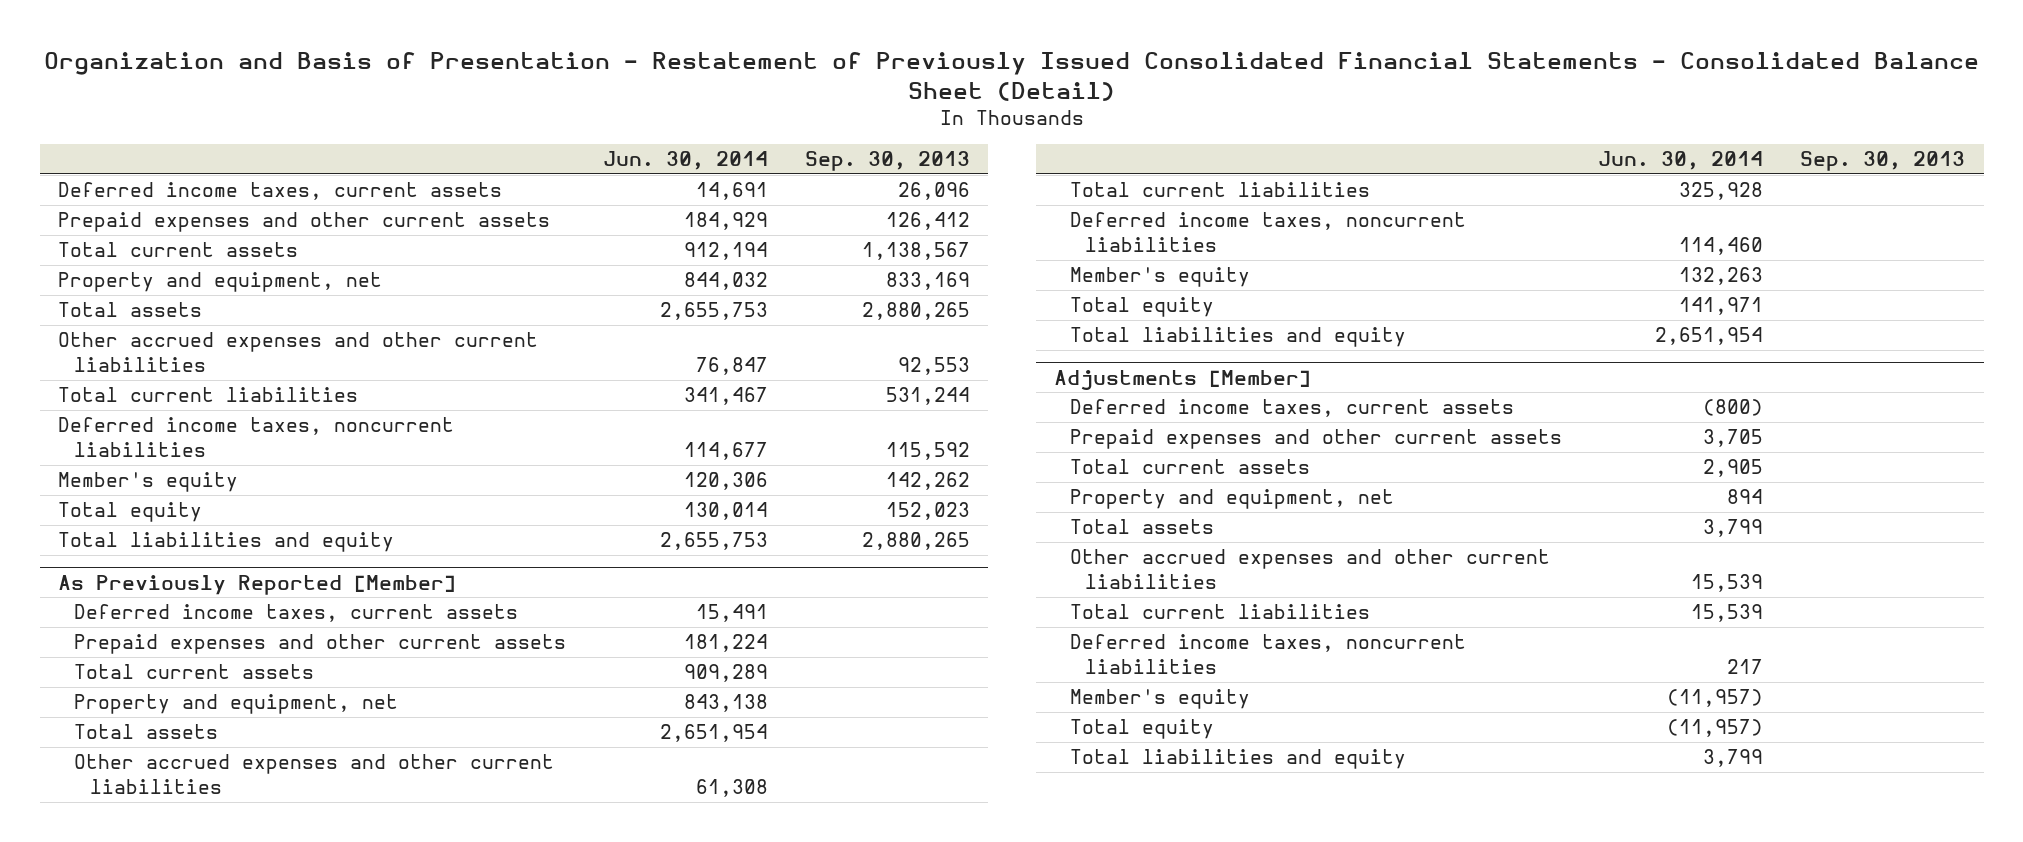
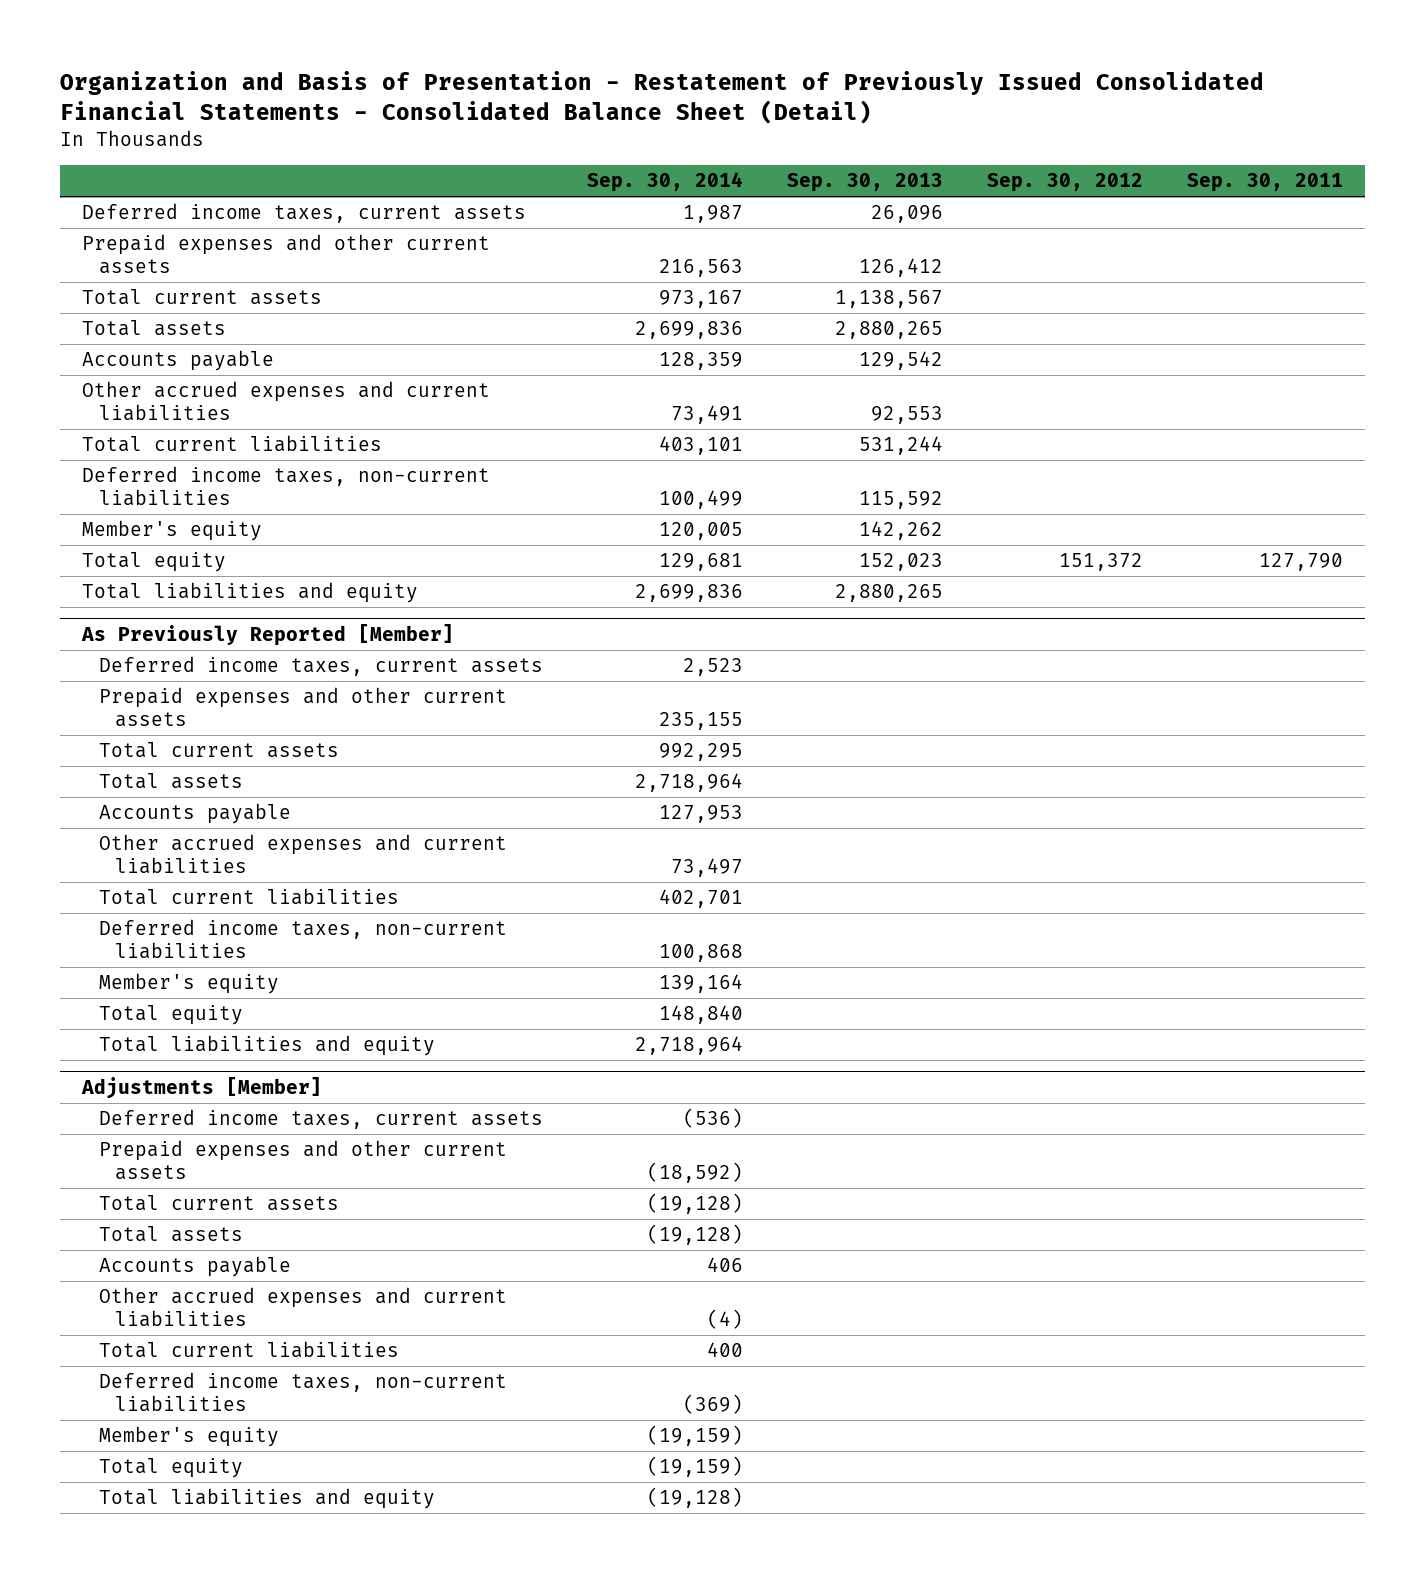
- | Jun. 30, 2014 | Sep. 30, 2013
+ | Sep. 30, 2014 | Sep. 30, 2013 | Sep. 30, 2012 | Sep. 30, 2011
- Property and equipment, net | 844,032 | 833,169
- Other accrued expenses and other current liabilities | 76,847 | 92,553
+ Accounts payable | 128,359 | 129,542 | |
+ Other accrued expenses and current liabilities | 73,491 | 92,553 | |
- Deferred income taxes, noncurrent liabilities | 114,677 | 115,592
+ Deferred income taxes, non-current liabilities | 100,499 | 115,592 | |
@ As Previously Reported [Member]
- Property and equipment, net | 843,138 |
- Other accrued expenses and other current liabilities | 61,308 |
+ Accounts payable | 127,953 | | |
+ Other accrued expenses and current liabilities | 73,497 | | |
- Deferred income taxes, noncurrent liabilities | 114,460 |
+ Deferred income taxes, non-current liabilities | 100,868 | | |
@ Adjustments [Member]
- Property and equipment, net | 894 |
- Other accrued expenses and other current liabilities | 15,539 |
+ Accounts payable | 406 | | |
+ Other accrued expenses and current liabilities | (4) | | |
- Deferred income taxes, noncurrent liabilities | 217 |
+ Deferred income taxes, non-current liabilities | (369) | | |

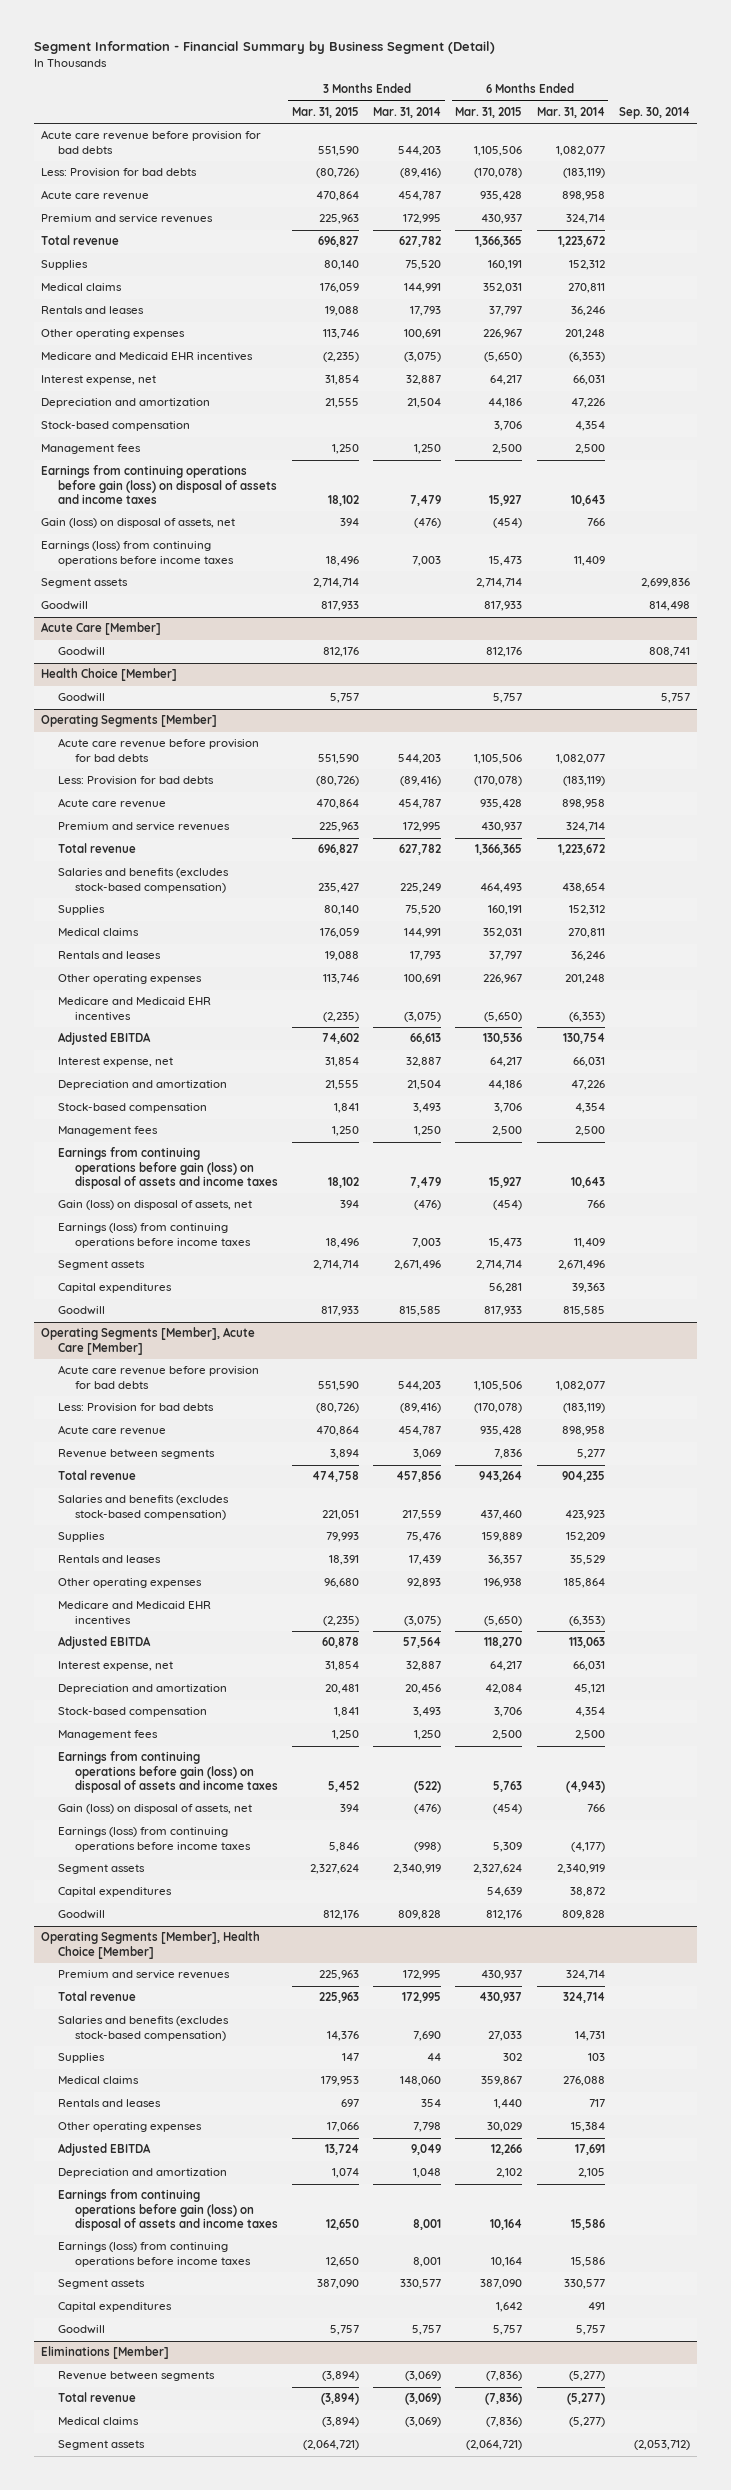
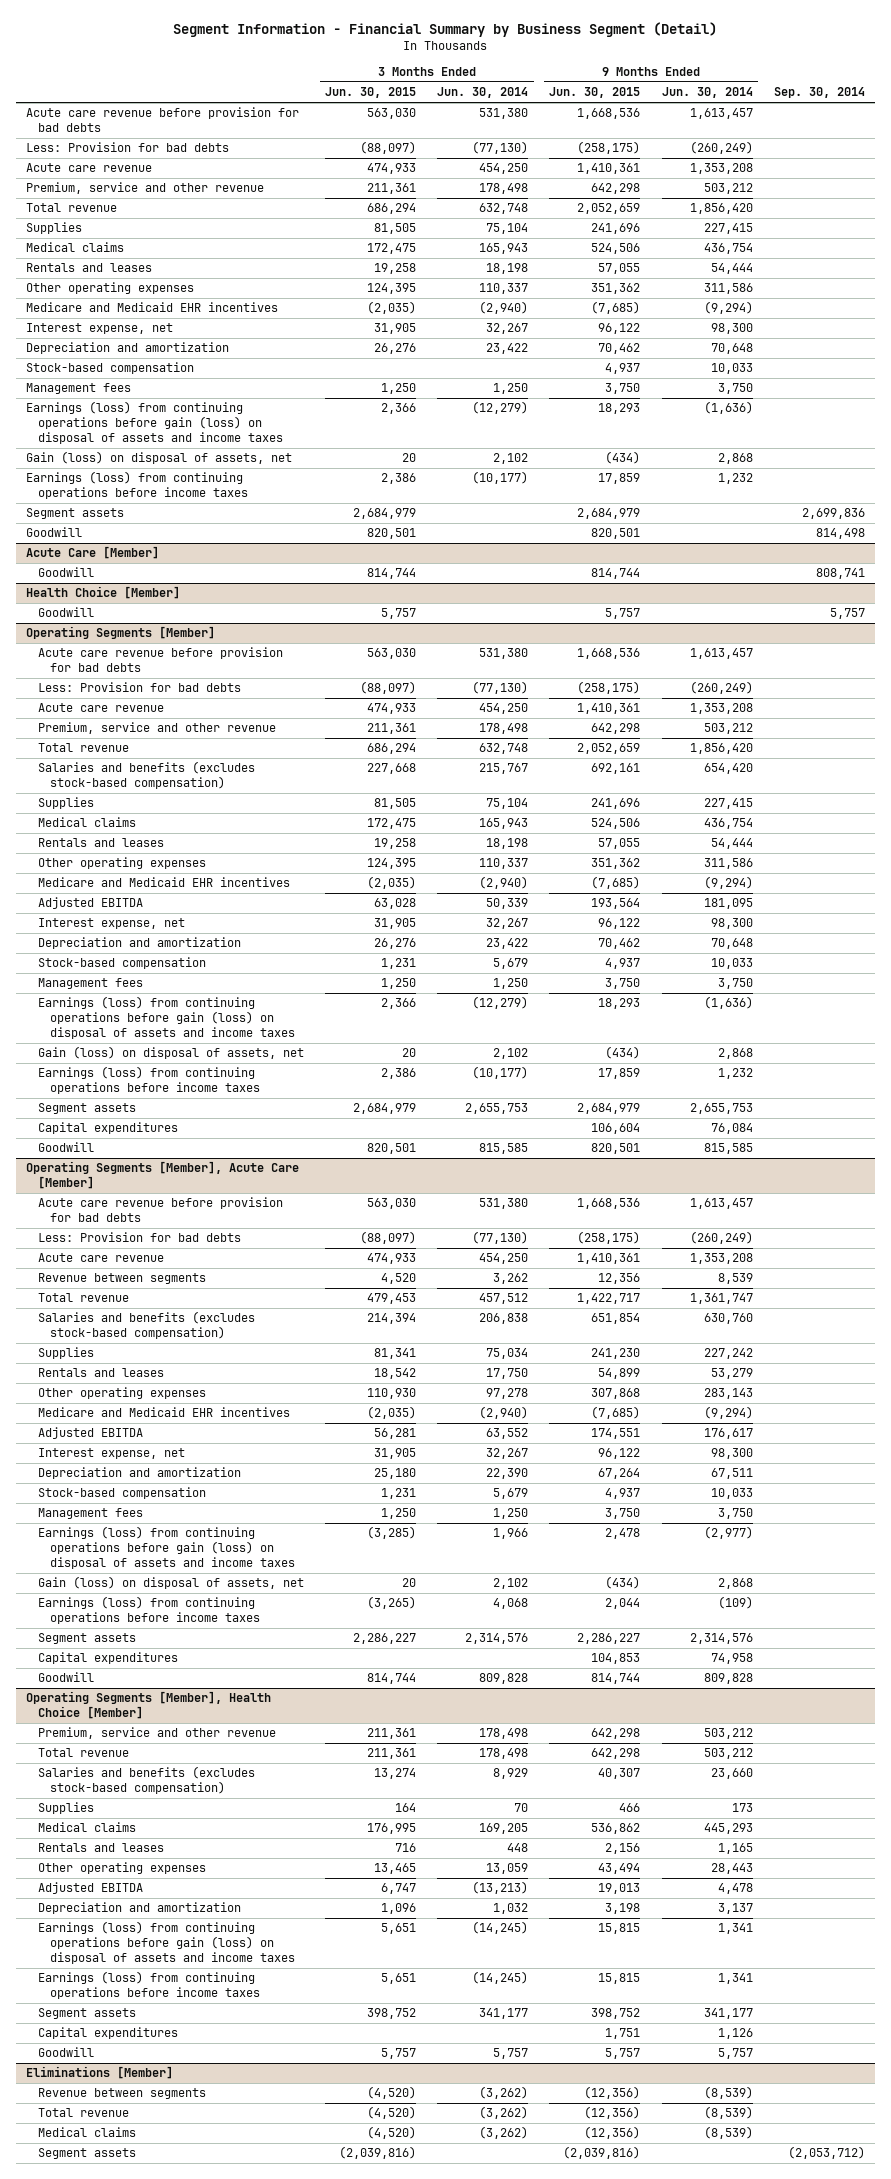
- | 3 Months Ended Mar. 31, 2015 | 3 Months Ended Mar. 31, 2014 | 6 Months Ended Mar. 31, 2015 | 6 Months Ended Mar. 31, 2014 | Sep. 30, 2014
+ | 3 Months Ended Jun. 30, 2015 | 3 Months Ended Jun. 30, 2014 | 9 Months Ended Jun. 30, 2015 | 9 Months Ended Jun. 30, 2014 | Sep. 30, 2014
- Premium and service revenues | 225,963 | 172,995 | 430,937 | 324,714 |
+ Premium, service and other revenue | 211,361 | 178,498 | 642,298 | 503,212 |
- Earnings from continuing operations before gain (loss) on disposal of assets and income taxes | 18,102 | 7,479 | 15,927 | 10,643 |
+ Earnings (loss) from continuing operations before gain (loss) on disposal of assets and income taxes | 2,366 | (12,279) | 18,293 | (1,636) |
@ Operating Segments [Member]
- Premium and service revenues | 225,963 | 172,995 | 430,937 | 324,714 |
+ Premium, service and other revenue | 211,361 | 178,498 | 642,298 | 503,212 |
- Earnings from continuing operations before gain (loss) on disposal of assets and income taxes | 18,102 | 7,479 | 15,927 | 10,643 |
+ Earnings (loss) from continuing operations before gain (loss) on disposal of assets and income taxes | 2,366 | (12,279) | 18,293 | (1,636) |
@ Operating Segments [Member], Acute Care [Member]
- Earnings from continuing operations before gain (loss) on disposal of assets and income taxes | 5,452 | (522) | 5,763 | (4,943) |
+ Earnings (loss) from continuing operations before gain (loss) on disposal of assets and income taxes | (3,285) | 1,966 | 2,478 | (2,977) |
@ Operating Segments [Member], Health Choice [Member]
- Premium and service revenues | 225,963 | 172,995 | 430,937 | 324,714 |
+ Premium, service and other revenue | 211,361 | 178,498 | 642,298 | 503,212 |
- Earnings from continuing operations before gain (loss) on disposal of assets and income taxes | 12,650 | 8,001 | 10,164 | 15,586 |
+ Earnings (loss) from continuing operations before gain (loss) on disposal of assets and income taxes | 5,651 | (14,245) | 15,815 | 1,341 |

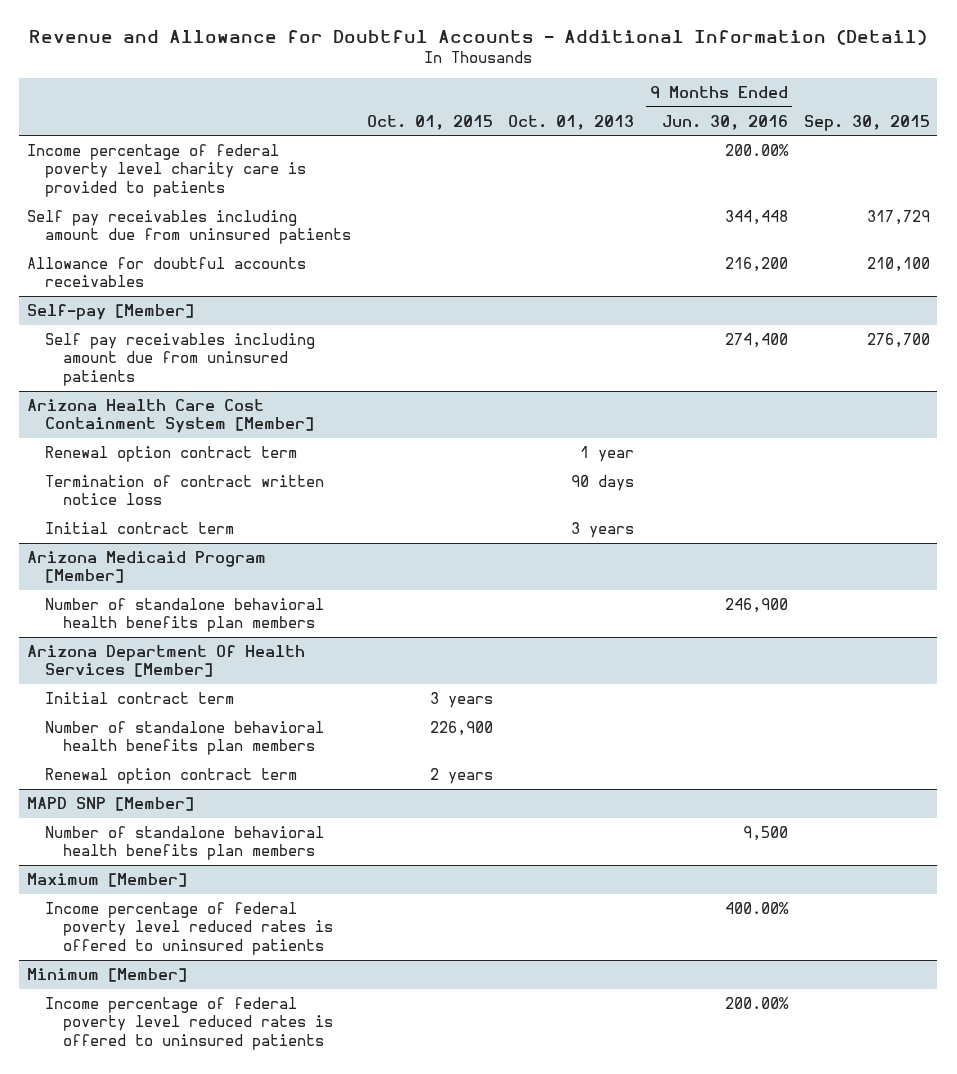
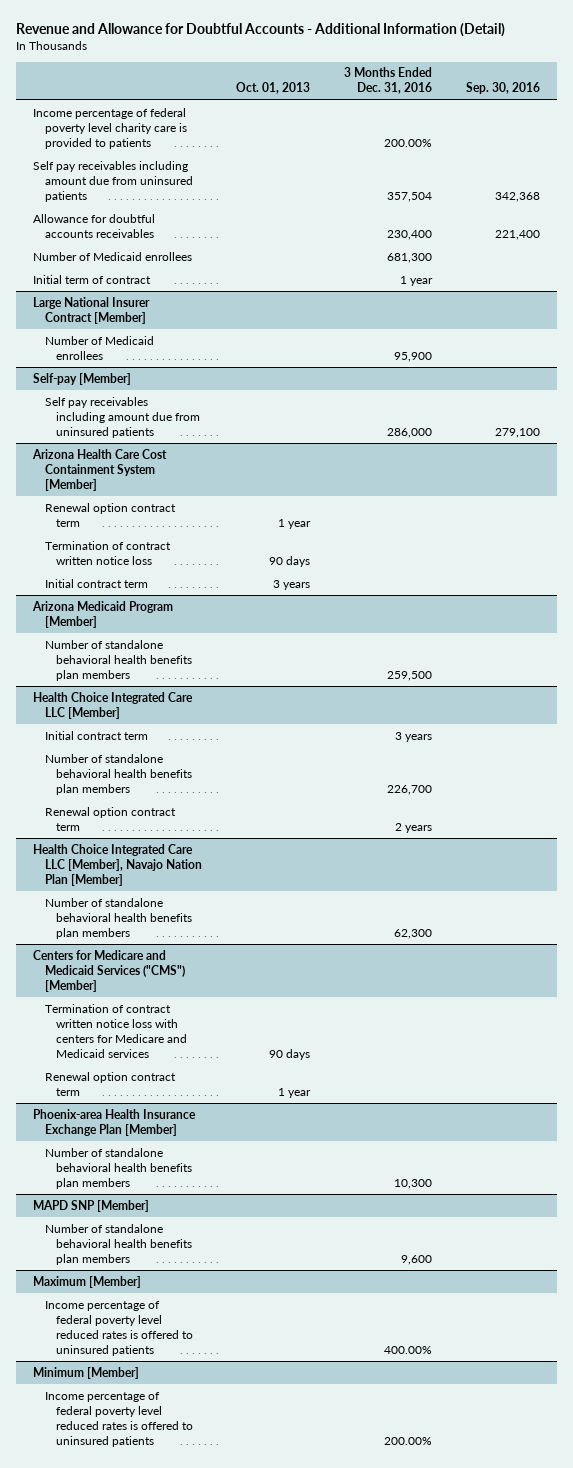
- | Oct. 01, 2015 | Oct. 01, 2013 | 9 Months Ended Jun. 30, 2016 | Sep. 30, 2015
+ | Oct. 01, 2013 | 3 Months Ended Dec. 31, 2016 | Sep. 30, 2016
+ Number of Medicaid enrollees | | 681,300 |
+ Initial term of contract | | 1 year |
+ Large National Insurer Contract [Member]
+ Number of Medicaid enrollees | | 95,900 |
- Arizona Department Of Health Services [Member]
- Initial contract term | 3 years | | |
- Number of standalone behavioral health benefits plan members | 226,900 | | |
- Renewal option contract term | 2 years | | |
+ Health Choice Integrated Care LLC [Member]
+ Initial contract term | | 3 years |
+ Number of standalone behavioral health benefits plan members | | 226,700 |
+ Renewal option contract term | | 2 years |
+ Health Choice Integrated Care LLC [Member], Navajo Nation Plan [Member]
+ Number of standalone behavioral health benefits plan members | | 62,300 |
+ Centers for Medicare and Medicaid Services ("CMS") [Member]
+ Termination of contract written notice loss with centers for Medicare and Medicaid services | 90 days | |
+ Renewal option contract term | 1 year | |
+ Phoenix-area Health Insurance Exchange Plan [Member]
+ Number of standalone behavioral health benefits plan members | | 10,300 |

